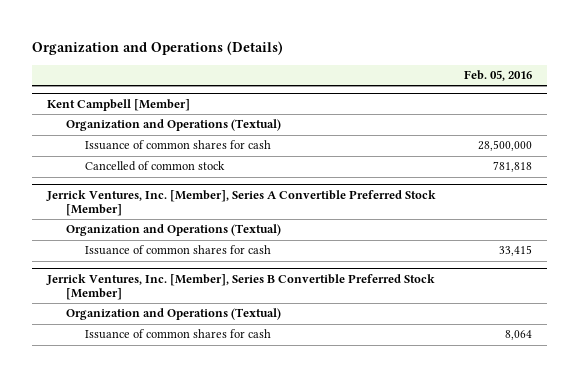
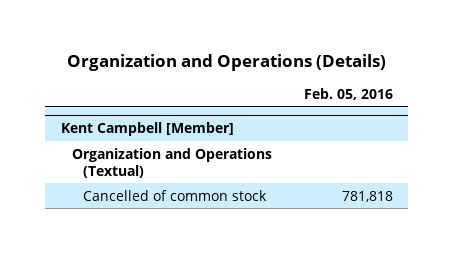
@ Kent Campbell [Member]
- Issuance of common shares for cash | 28,500,000
- Jerrick Ventures, Inc. [Member], Series A Convertible Preferred Stock [Member]
- Organization and Operations (Textual)
- Issuance of common shares for cash | 33,415
- Jerrick Ventures, Inc. [Member], Series B Convertible Preferred Stock [Member]
- Organization and Operations (Textual)
- Issuance of common shares for cash | 8,064

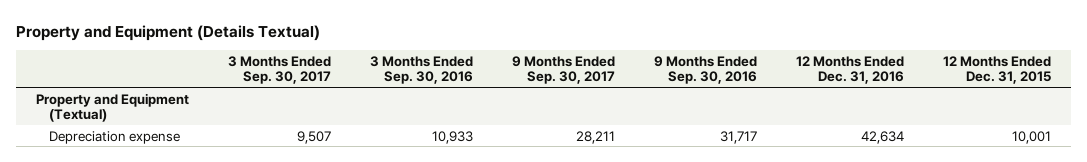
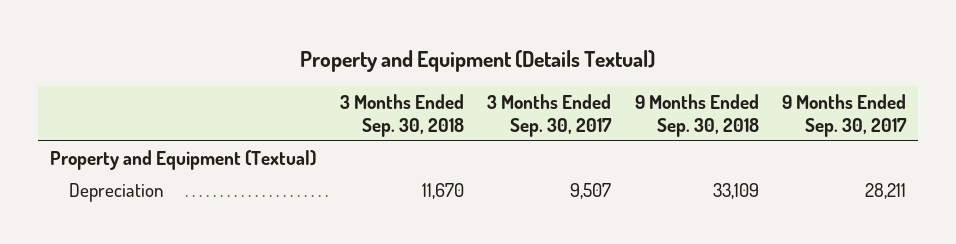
- | 3 Months Ended Sep. 30, 2017 | 3 Months Ended Sep. 30, 2016 | 9 Months Ended Sep. 30, 2017 | 9 Months Ended Sep. 30, 2016 | 12 Months Ended Dec. 31, 2016 | 12 Months Ended Dec. 31, 2015
+ | 3 Months Ended Sep. 30, 2018 | 3 Months Ended Sep. 30, 2017 | 9 Months Ended Sep. 30, 2018 | 9 Months Ended Sep. 30, 2017
- Depreciation expense | 9,507 | 10,933 | 28,211 | 31,717 | 42,634 | 10,001
+ Depreciation | 11,670 | 9,507 | 33,109 | 28,211

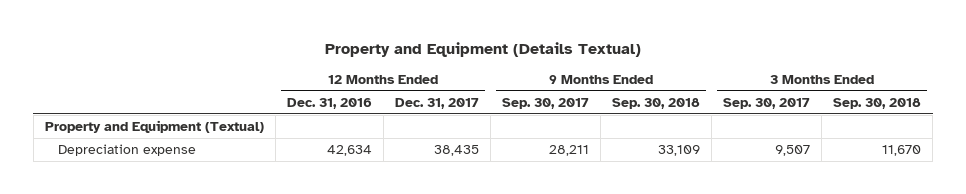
- | 3 Months Ended Sep. 30, 2018 | 3 Months Ended Sep. 30, 2017 | 9 Months Ended Sep. 30, 2018 | 9 Months Ended Sep. 30, 2017
+ | 12 Months Ended Dec. 31, 2016 | 12 Months Ended Dec. 31, 2017 | 9 Months Ended Sep. 30, 2017 | 9 Months Ended Sep. 30, 2018 | 3 Months Ended Sep. 30, 2017 | 3 Months Ended Sep. 30, 2018
- Depreciation | 11,670 | 9,507 | 33,109 | 28,211
+ Depreciation expense | 42,634 | 38,435 | 28,211 | 33,109 | 9,507 | 11,670

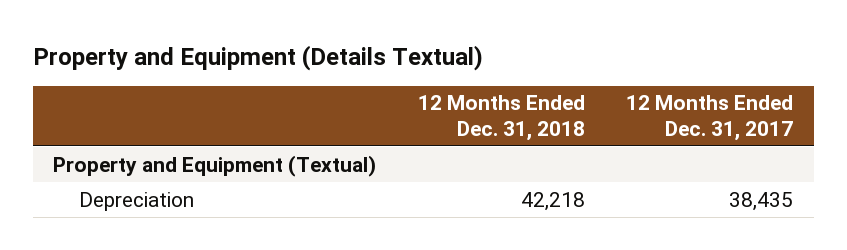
- | 12 Months Ended Dec. 31, 2016 | 12 Months Ended Dec. 31, 2017 | 9 Months Ended Sep. 30, 2017 | 9 Months Ended Sep. 30, 2018 | 3 Months Ended Sep. 30, 2017 | 3 Months Ended Sep. 30, 2018
+ | 12 Months Ended Dec. 31, 2018 | 12 Months Ended Dec. 31, 2017
- Depreciation expense | 42,634 | 38,435 | 28,211 | 33,109 | 9,507 | 11,670
+ Depreciation | 42,218 | 38,435

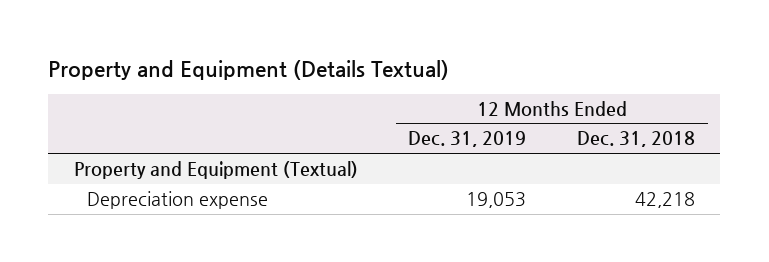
- | 12 Months Ended Dec. 31, 2018 | 12 Months Ended Dec. 31, 2017
+ | 12 Months Ended Dec. 31, 2019 | 12 Months Ended Dec. 31, 2018
- Depreciation | 42,218 | 38,435
+ Depreciation expense | 19,053 | 42,218

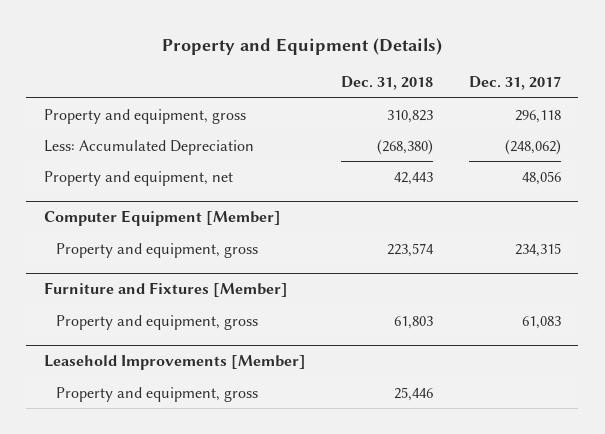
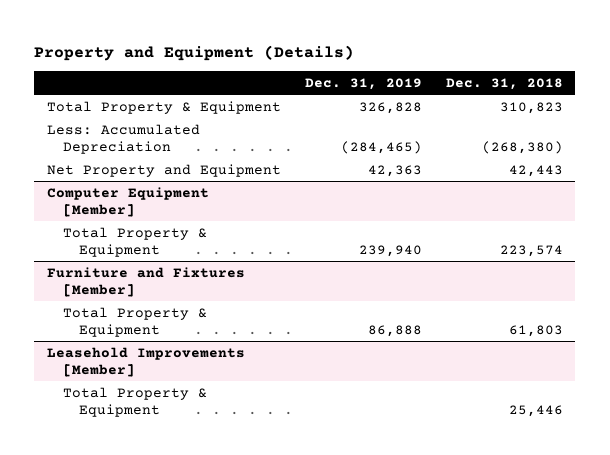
- | Dec. 31, 2018 | Dec. 31, 2017
+ | Dec. 31, 2019 | Dec. 31, 2018
- Property and equipment, gross | 310,823 | 296,118
+ Total Property & Equipment | 326,828 | 310,823
- Property and equipment, net | 42,443 | 48,056
+ Net Property and Equipment | 42,363 | 42,443
@ Computer Equipment [Member]
- Property and equipment, gross | 223,574 | 234,315
+ Total Property & Equipment | 239,940 | 223,574
@ Furniture and Fixtures [Member]
- Property and equipment, gross | 61,803 | 61,083
+ Total Property & Equipment | 86,888 | 61,803
@ Leasehold Improvements [Member]
- Property and equipment, gross | 25,446 |
+ Total Property & Equipment | | 25,446

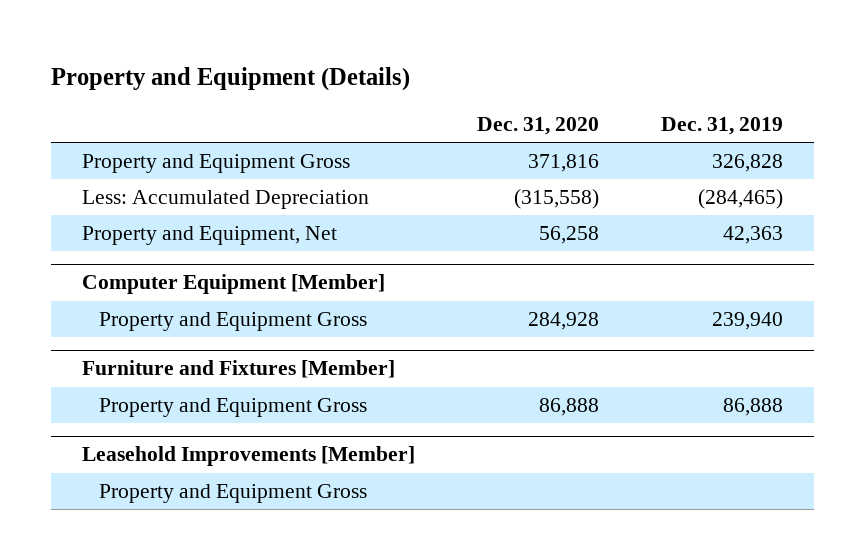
- | Dec. 31, 2019 | Dec. 31, 2018
+ | Dec. 31, 2020 | Dec. 31, 2019
- Total Property & Equipment | 326,828 | 310,823
+ Property and Equipment Gross | 371,816 | 326,828
- Net Property and Equipment | 42,363 | 42,443
+ Property and Equipment, Net | 56,258 | 42,363
@ Computer Equipment [Member]
- Total Property & Equipment | 239,940 | 223,574
+ Property and Equipment Gross | 284,928 | 239,940
@ Furniture and Fixtures [Member]
- Total Property & Equipment | 86,888 | 61,803
+ Property and Equipment Gross | 86,888 | 86,888
@ Leasehold Improvements [Member]
- Total Property & Equipment | | 25,446
+ Property and Equipment Gross

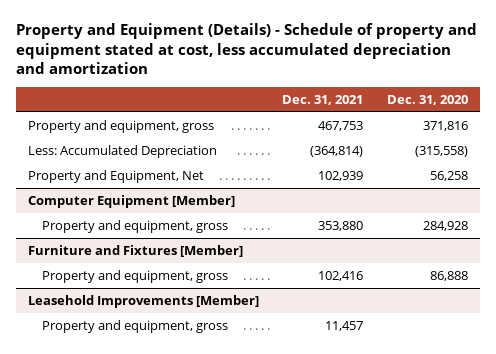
- Property and Equipment (Details)
+ Property and Equipment (Details) - Schedule of property and equipment stated at cost, less accumulated depreciation and amortization
- | Dec. 31, 2020 | Dec. 31, 2019
+ | Dec. 31, 2021 | Dec. 31, 2020
- Property and Equipment Gross | 371,816 | 326,828
+ Property and equipment, gross | 467,753 | 371,816
@ Computer Equipment [Member]
- Property and Equipment Gross | 284,928 | 239,940
+ Property and equipment, gross | 353,880 | 284,928
@ Furniture and Fixtures [Member]
- Property and Equipment Gross | 86,888 | 86,888
+ Property and equipment, gross | 102,416 | 86,888
@ Leasehold Improvements [Member]
- Property and Equipment Gross
+ Property and equipment, gross | 11,457 |

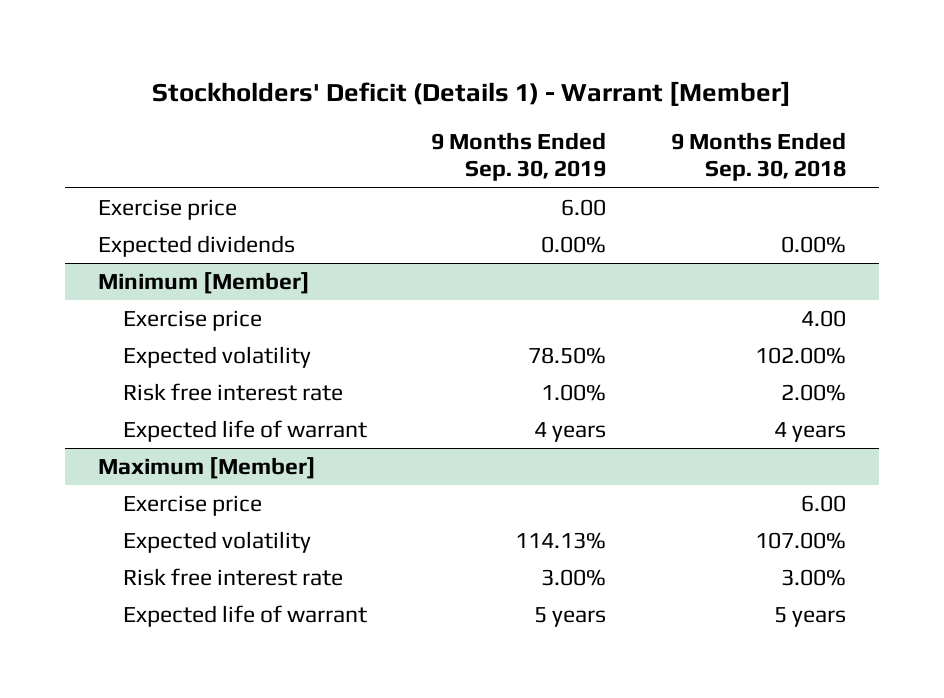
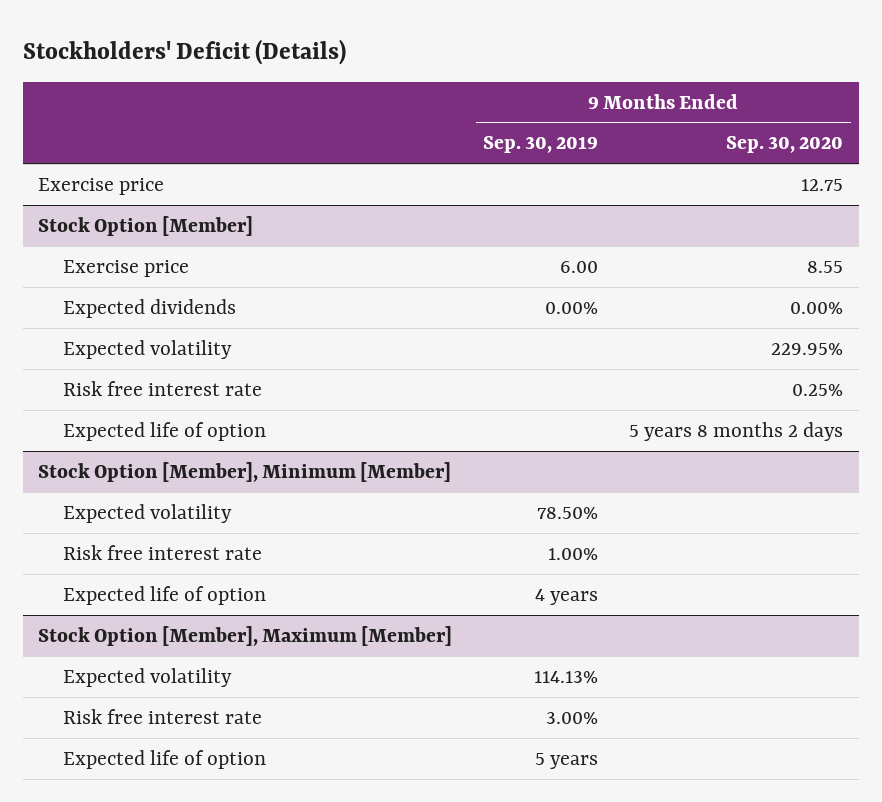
- Stockholders' Deficit (Details 1) - Warrant [Member]
+ Stockholders' Deficit (Details)
- | 9 Months Ended Sep. 30, 2019 | 9 Months Ended Sep. 30, 2018
+ | 9 Months Ended Sep. 30, 2019 | 9 Months Ended Sep. 30, 2020
+ Exercise price | | 12.75
+ Stock Option [Member]
- Minimum [Member]
- Exercise price | | 4.00
+ Expected volatility | | 229.95%
+ Risk free interest rate | | 0.25%
+ Expected life of option | | 5 years 8 months 2 days
+ Stock Option [Member], Minimum [Member]
- Expected life of warrant | 4 years | 4 years
- Maximum [Member]
- Exercise price | | 6.00
+ Expected life of option | 4 years |
+ Stock Option [Member], Maximum [Member]
- Expected life of warrant | 5 years | 5 years
+ Expected life of option | 5 years |

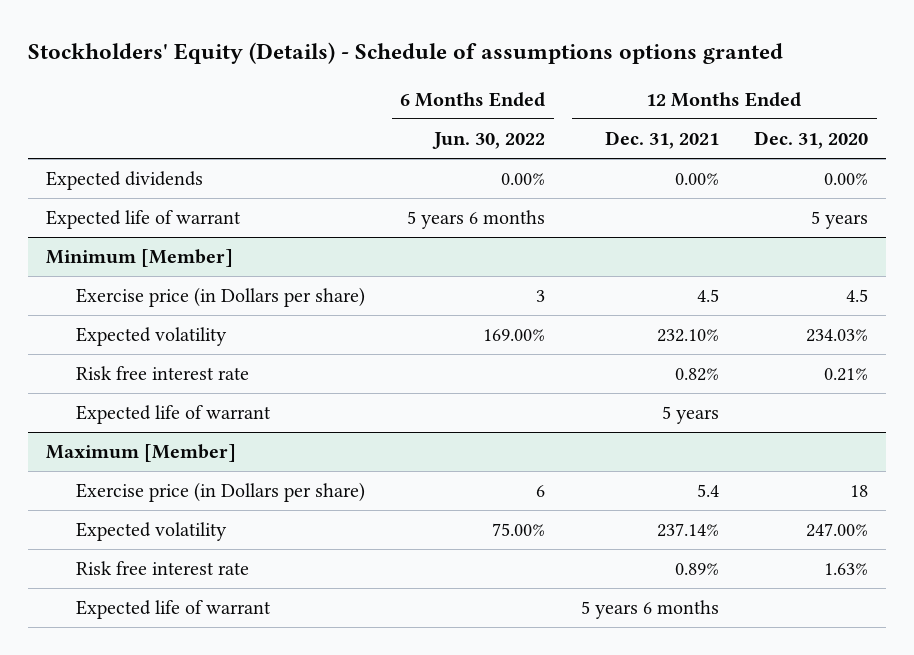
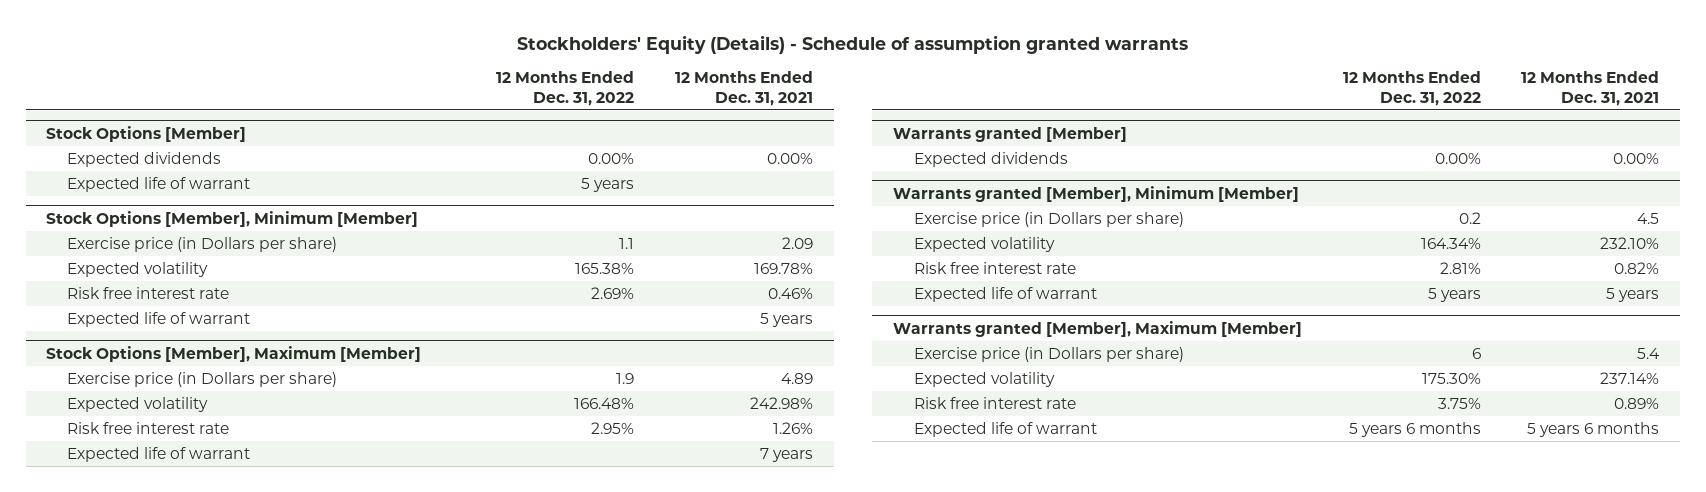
- Stockholders' Equity (Details) - Schedule of assumptions options granted
+ Stockholders' Equity (Details) - Schedule of assumption granted warrants
- | 6 Months Ended Jun. 30, 2022 | 12 Months Ended Dec. 31, 2021 | 12 Months Ended Dec. 31, 2020
+ | 12 Months Ended Dec. 31, 2022 | 12 Months Ended Dec. 31, 2021
+ Stock Options [Member]
- Minimum [Member]
+ Stock Options [Member], Minimum [Member]
+ Exercise price (in Dollars per share) | 1.1 | 2.09
+ Expected volatility | 165.38% | 169.78%
+ Risk free interest rate | 2.69% | 0.46%
+ Expected life of warrant | | 5 years
+ Stock Options [Member], Maximum [Member]
+ Exercise price (in Dollars per share) | 1.9 | 4.89
+ Expected volatility | 166.48% | 242.98%
+ Risk free interest rate | 2.95% | 1.26%
+ Expected life of warrant | | 7 years
+ Warrants granted [Member]
+ Expected dividends | 0.00% | 0.00%
+ Warrants granted [Member], Minimum [Member]
- Maximum [Member]
+ Warrants granted [Member], Maximum [Member]

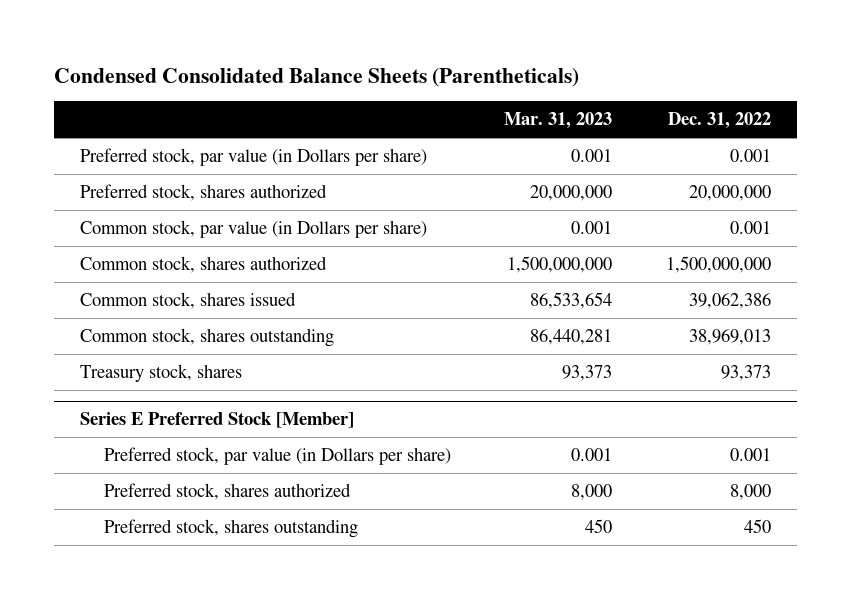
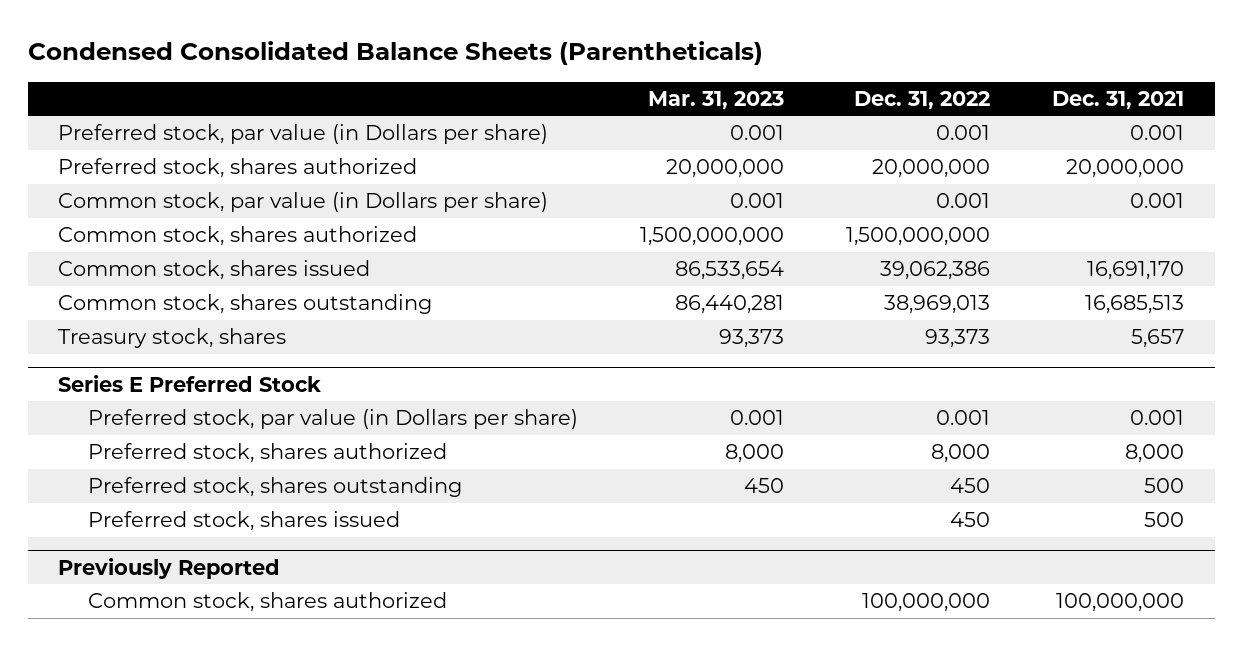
- | Mar. 31, 2023 | Dec. 31, 2022
+ | Mar. 31, 2023 | Dec. 31, 2022 | Dec. 31, 2021
- Series E Preferred Stock [Member]
+ Series E Preferred Stock
+ Preferred stock, shares issued | | 450 | 500
+ Previously Reported
+ Common stock, shares authorized | | 100,000,000 | 100,000,000

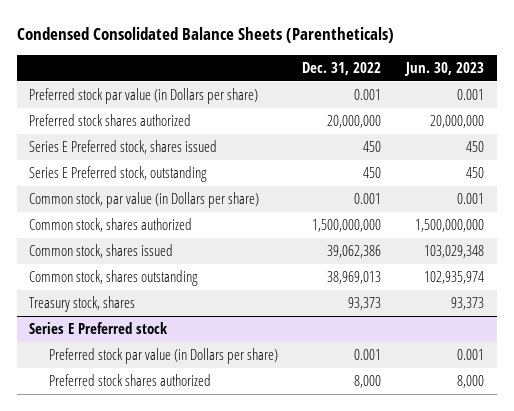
- | Mar. 31, 2023 | Dec. 31, 2022 | Dec. 31, 2021
+ | Dec. 31, 2022 | Jun. 30, 2023
- Preferred stock, par value (in Dollars per share) | 0.001 | 0.001 | 0.001
- Preferred stock, shares authorized | 20,000,000 | 20,000,000 | 20,000,000
+ Preferred stock par value (in Dollars per share) | 0.001 | 0.001
+ Preferred stock shares authorized | 20,000,000 | 20,000,000
+ Series E Preferred stock, shares issued | 450 | 450
+ Series E Preferred stock, outstanding | 450 | 450
- Series E Preferred Stock
- Preferred stock, par value (in Dollars per share) | 0.001 | 0.001 | 0.001
- Preferred stock, shares authorized | 8,000 | 8,000 | 8,000
- Preferred stock, shares outstanding | 450 | 450 | 500
- Preferred stock, shares issued | | 450 | 500
- Previously Reported
- Common stock, shares authorized | | 100,000,000 | 100,000,000
+ Series E Preferred stock
+ Preferred stock par value (in Dollars per share) | 0.001 | 0.001
+ Preferred stock shares authorized | 8,000 | 8,000

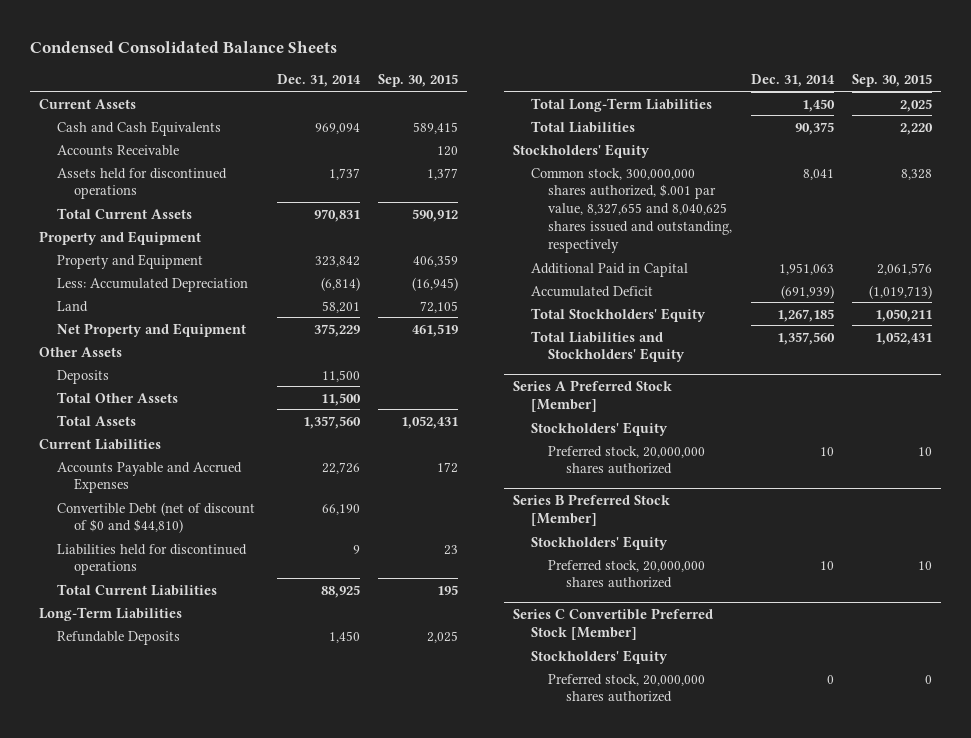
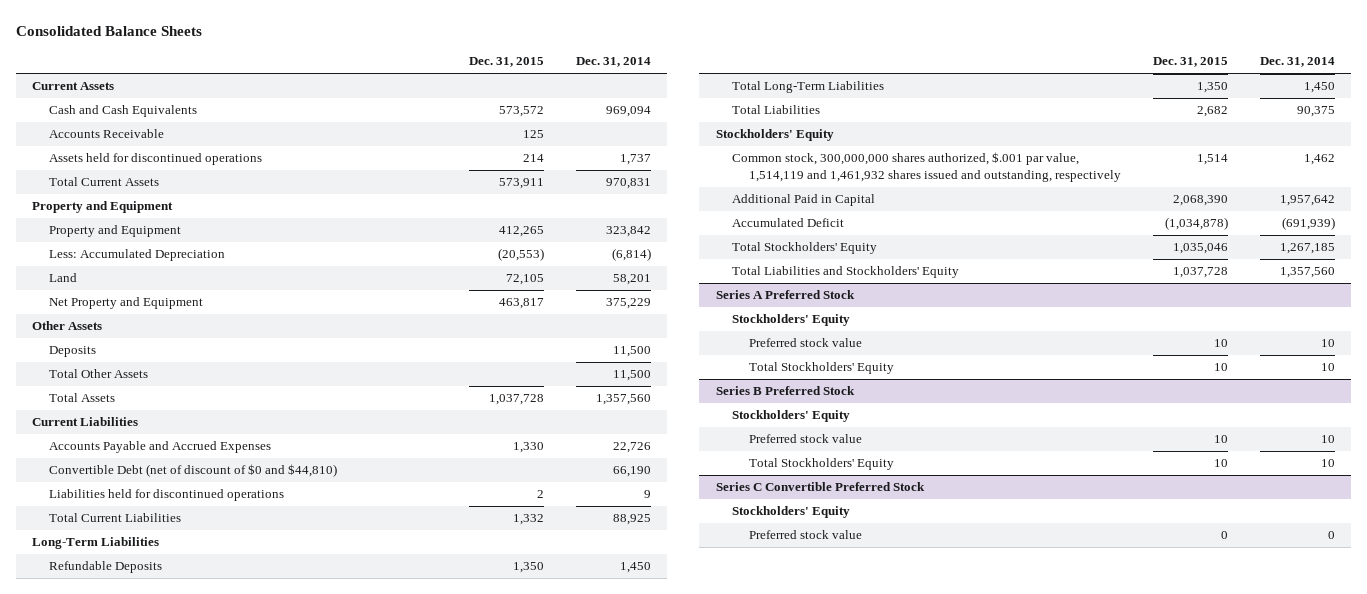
- Condensed Consolidated Balance Sheets
+ Consolidated Balance Sheets
- | Dec. 31, 2014 | Sep. 30, 2015
+ | Dec. 31, 2015 | Dec. 31, 2014
- Common stock, 300,000,000 shares authorized, $.001 par value, 8,327,655 and 8,040,625 shares issued and outstanding, respectively | 8,041 | 8,328
- Additional Paid in Capital | 1,951,063 | 2,061,576
+ Common stock, 300,000,000 shares authorized, $.001 par value, 1,514,119 and 1,461,932 shares issued and outstanding, respectively | 1,514 | 1,462
+ Additional Paid in Capital | 2,068,390 | 1,957,642
- Series A Preferred Stock [Member]
+ Series A Preferred Stock
- Preferred stock, 20,000,000 shares authorized | 10 | 10
- Series B Preferred Stock [Member]
+ Preferred stock value | 10 | 10
+ Total Stockholders' Equity | 10 | 10
+ Series B Preferred Stock
- Preferred stock, 20,000,000 shares authorized | 10 | 10
- Series C Convertible Preferred Stock [Member]
+ Preferred stock value | 10 | 10
+ Total Stockholders' Equity | 10 | 10
+ Series C Convertible Preferred Stock
- Preferred stock, 20,000,000 shares authorized | 0 | 0
+ Preferred stock value | 0 | 0

